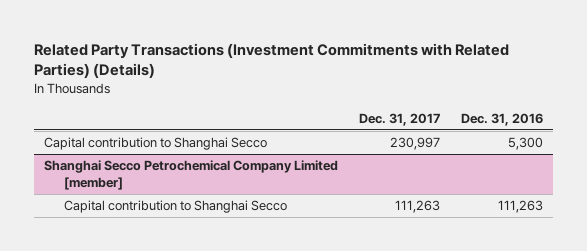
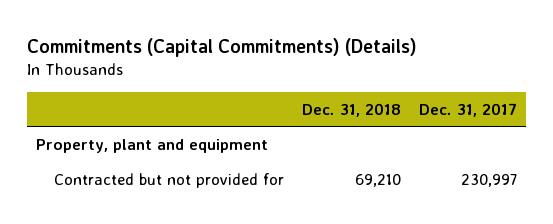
- Related Party Transactions (Investment Commitments with Related Parties) (Details)
+ Commitments (Capital Commitments) (Details)
- | Dec. 31, 2017 | Dec. 31, 2016
+ | Dec. 31, 2018 | Dec. 31, 2017
- Capital contribution to Shanghai Secco | 230,997 | 5,300
- Shanghai Secco Petrochemical Company Limited [member]
- Capital contribution to Shanghai Secco | 111,263 | 111,263
+ Property, plant and equipment
+ Contracted but not provided for | 69,210 | 230,997

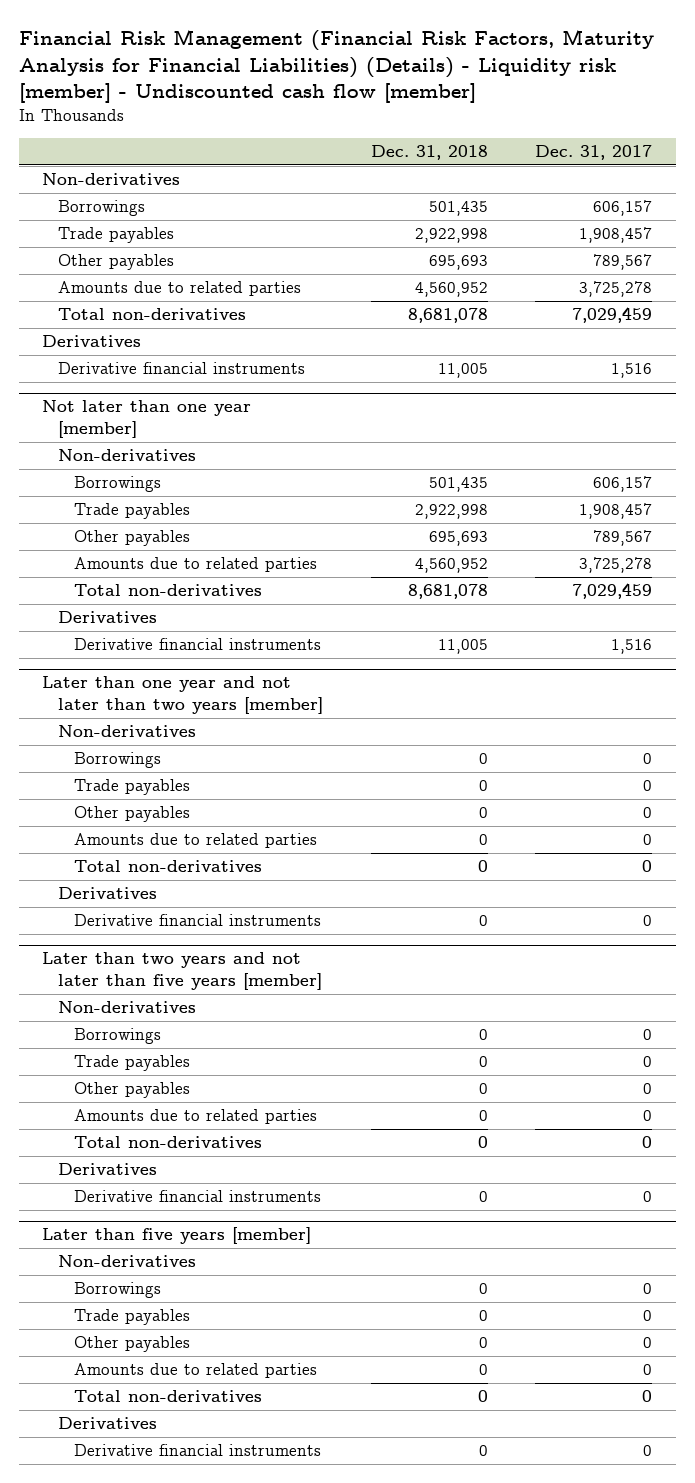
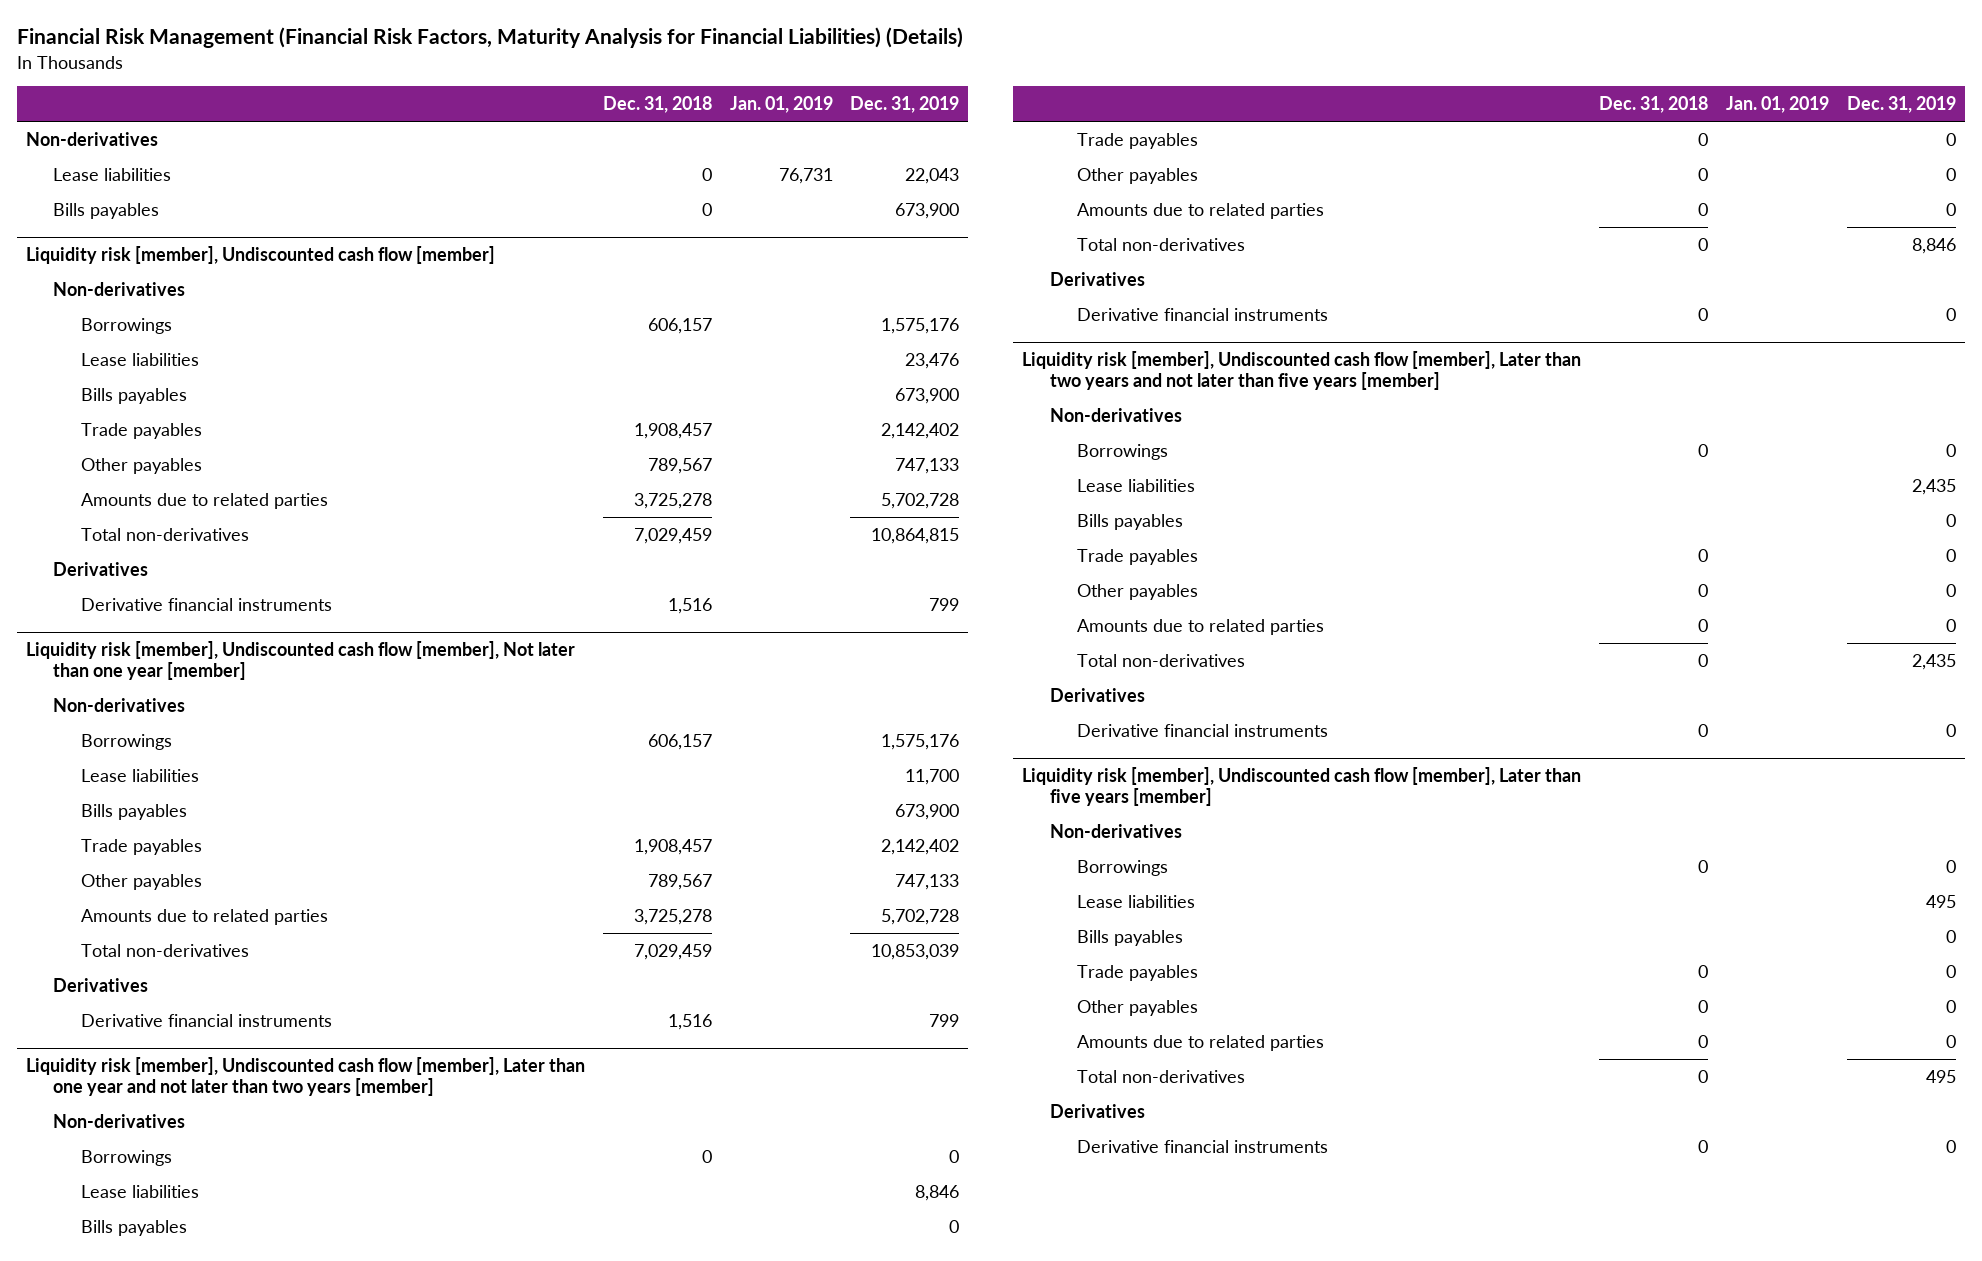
- Financial Risk Management (Financial Risk Factors, Maturity Analysis for Financial Liabilities) (Details) - Liquidity risk [member] - Undiscounted cash flow [member]
+ Financial Risk Management (Financial Risk Factors, Maturity Analysis for Financial Liabilities) (Details)
- | Dec. 31, 2018 | Dec. 31, 2017
+ | Dec. 31, 2018 | Jan. 01, 2019 | Dec. 31, 2019
- Borrowings | 501,435 | 606,157
- Trade payables | 2,922,998 | 1,908,457
- Other payables | 695,693 | 789,567
- Amounts due to related parties | 4,560,952 | 3,725,278
- Total non-derivatives | 8,681,078 | 7,029,459
+ Lease liabilities | 0 | 76,731 | 22,043
+ Bills payables | 0 | | 673,900
+ Liquidity risk [member], Undiscounted cash flow [member]
+ Non-derivatives
+ Borrowings | 606,157 | | 1,575,176
+ Lease liabilities | | | 23,476
+ Bills payables | | | 673,900
+ Trade payables | 1,908,457 | | 2,142,402
+ Other payables | 789,567 | | 747,133
+ Amounts due to related parties | 3,725,278 | | 5,702,728
+ Total non-derivatives | 7,029,459 | | 10,864,815
- Derivative financial instruments | 11,005 | 1,516
- Not later than one year [member]
+ Derivative financial instruments | 1,516 | | 799
+ Liquidity risk [member], Undiscounted cash flow [member], Not later than one year [member]
- Borrowings | 501,435 | 606,157
- Trade payables | 2,922,998 | 1,908,457
- Other payables | 695,693 | 789,567
- Amounts due to related parties | 4,560,952 | 3,725,278
- Total non-derivatives | 8,681,078 | 7,029,459
+ Borrowings | 606,157 | | 1,575,176
+ Lease liabilities | | | 11,700
+ Bills payables | | | 673,900
+ Trade payables | 1,908,457 | | 2,142,402
+ Other payables | 789,567 | | 747,133
+ Amounts due to related parties | 3,725,278 | | 5,702,728
+ Total non-derivatives | 7,029,459 | | 10,853,039
- Derivative financial instruments | 11,005 | 1,516
- Later than one year and not later than two years [member]
+ Derivative financial instruments | 1,516 | | 799
+ Liquidity risk [member], Undiscounted cash flow [member], Later than one year and not later than two years [member]
+ Lease liabilities | | | 8,846
+ Bills payables | | | 0
- Later than two years and not later than five years [member]
+ Liquidity risk [member], Undiscounted cash flow [member], Later than two years and not later than five years [member]
+ Lease liabilities | | | 2,435
+ Bills payables | | | 0
- Later than five years [member]
+ Liquidity risk [member], Undiscounted cash flow [member], Later than five years [member]
+ Lease liabilities | | | 495
+ Bills payables | | | 0

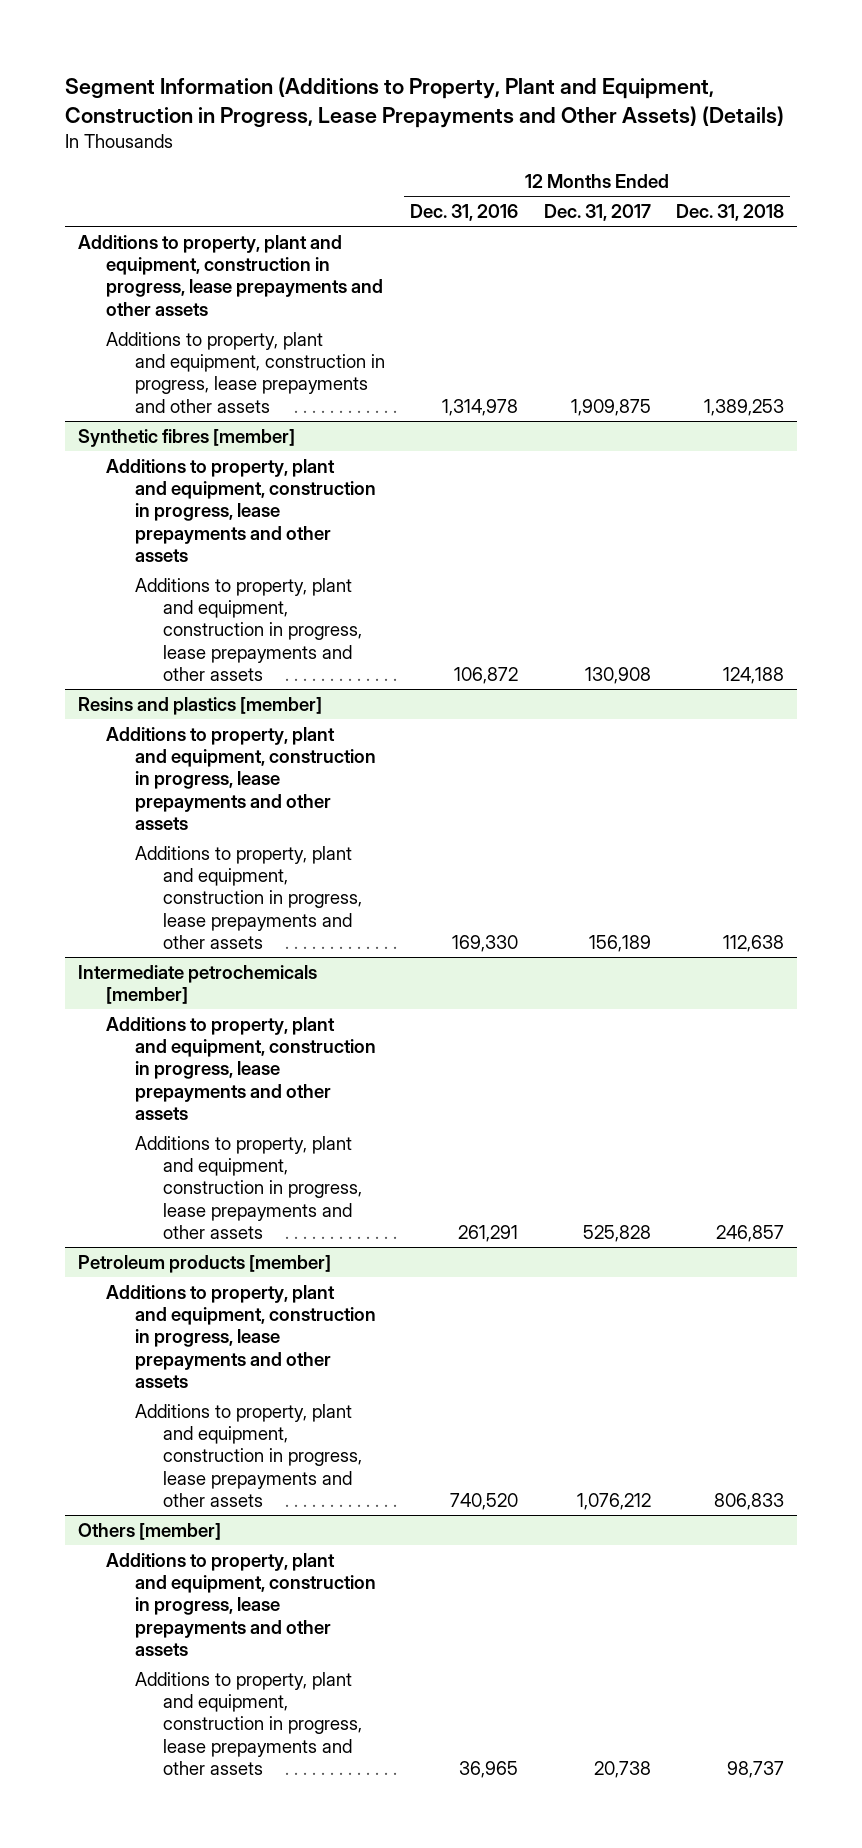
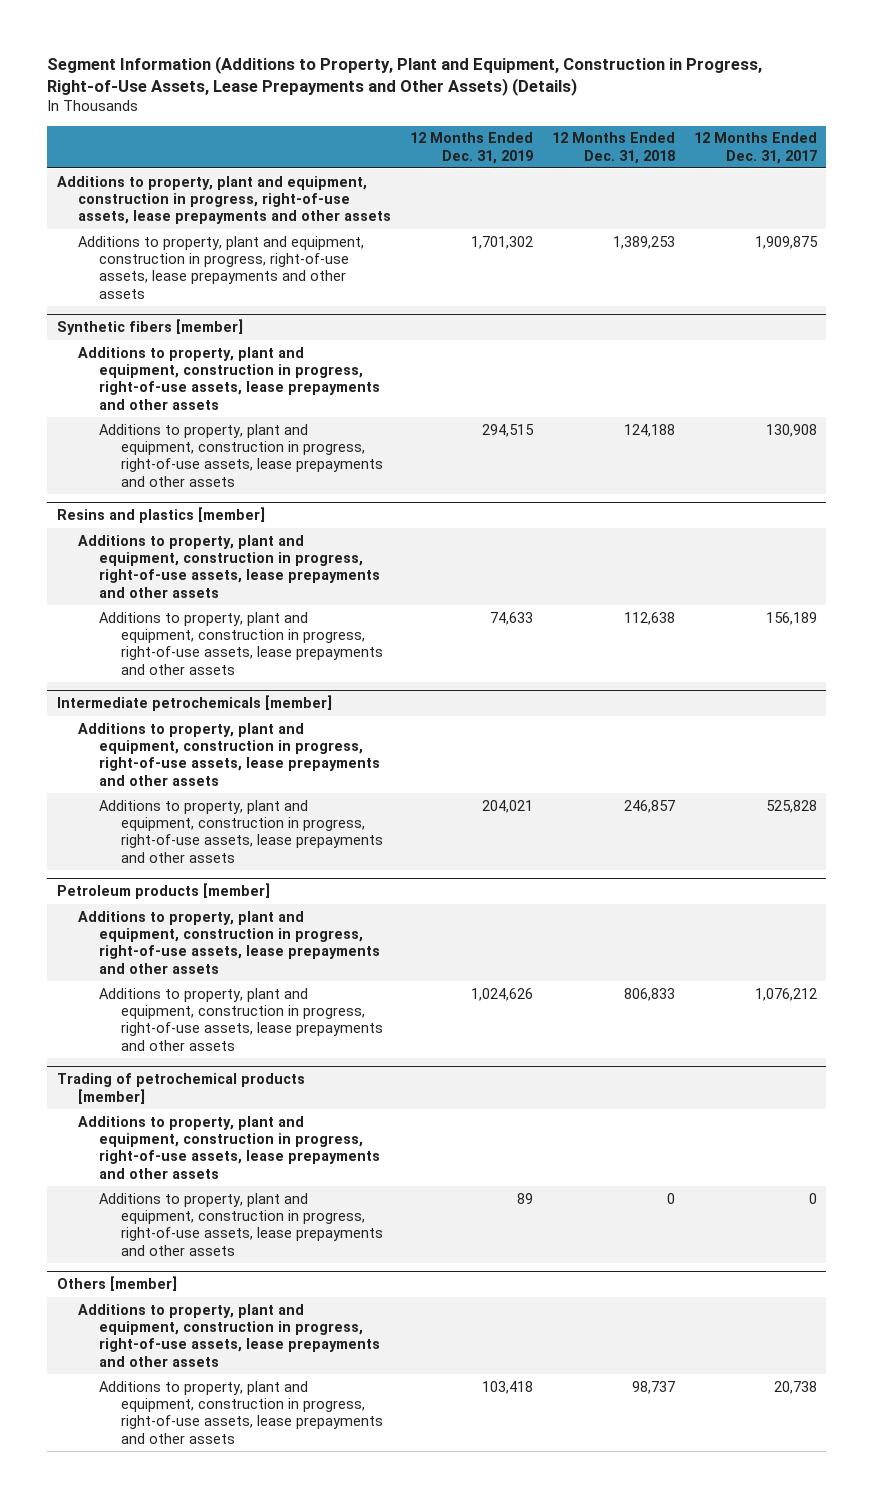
- Segment Information (Additions to Property, Plant and Equipment, Construction in Progress, Lease Prepayments and Other Assets) (Details)
+ Segment Information (Additions to Property, Plant and Equipment, Construction in Progress, Right-of-Use Assets, Lease Prepayments and Other Assets) (Details)
- | 12 Months Ended Dec. 31, 2016 | 12 Months Ended Dec. 31, 2017 | 12 Months Ended Dec. 31, 2018
+ | 12 Months Ended Dec. 31, 2019 | 12 Months Ended Dec. 31, 2018 | 12 Months Ended Dec. 31, 2017
- Additions to property, plant and equipment, construction in progress, lease prepayments and other assets
- Additions to property, plant and equipment, construction in progress, lease prepayments and other assets | 1,314,978 | 1,909,875 | 1,389,253
- Synthetic fibres [member]
- Additions to property, plant and equipment, construction in progress, lease prepayments and other assets
- Additions to property, plant and equipment, construction in progress, lease prepayments and other assets | 106,872 | 130,908 | 124,188
+ Additions to property, plant and equipment, construction in progress, right-of-use assets, lease prepayments and other assets
+ Additions to property, plant and equipment, construction in progress, right-of-use assets, lease prepayments and other assets | 1,701,302 | 1,389,253 | 1,909,875
+ Synthetic fibers [member]
+ Additions to property, plant and equipment, construction in progress, right-of-use assets, lease prepayments and other assets
+ Additions to property, plant and equipment, construction in progress, right-of-use assets, lease prepayments and other assets | 294,515 | 124,188 | 130,908
@ Resins and plastics [member]
- Additions to property, plant and equipment, construction in progress, lease prepayments and other assets
- Additions to property, plant and equipment, construction in progress, lease prepayments and other assets | 169,330 | 156,189 | 112,638
+ Additions to property, plant and equipment, construction in progress, right-of-use assets, lease prepayments and other assets
+ Additions to property, plant and equipment, construction in progress, right-of-use assets, lease prepayments and other assets | 74,633 | 112,638 | 156,189
@ Intermediate petrochemicals [member]
- Additions to property, plant and equipment, construction in progress, lease prepayments and other assets
- Additions to property, plant and equipment, construction in progress, lease prepayments and other assets | 261,291 | 525,828 | 246,857
+ Additions to property, plant and equipment, construction in progress, right-of-use assets, lease prepayments and other assets
+ Additions to property, plant and equipment, construction in progress, right-of-use assets, lease prepayments and other assets | 204,021 | 246,857 | 525,828
@ Petroleum products [member]
- Additions to property, plant and equipment, construction in progress, lease prepayments and other assets
- Additions to property, plant and equipment, construction in progress, lease prepayments and other assets | 740,520 | 1,076,212 | 806,833
+ Additions to property, plant and equipment, construction in progress, right-of-use assets, lease prepayments and other assets
+ Additions to property, plant and equipment, construction in progress, right-of-use assets, lease prepayments and other assets | 1,024,626 | 806,833 | 1,076,212
+ Trading of petrochemical products [member]
+ Additions to property, plant and equipment, construction in progress, right-of-use assets, lease prepayments and other assets
+ Additions to property, plant and equipment, construction in progress, right-of-use assets, lease prepayments and other assets | 89 | 0 | 0
@ Others [member]
- Additions to property, plant and equipment, construction in progress, lease prepayments and other assets
- Additions to property, plant and equipment, construction in progress, lease prepayments and other assets | 36,965 | 20,738 | 98,737
+ Additions to property, plant and equipment, construction in progress, right-of-use assets, lease prepayments and other assets
+ Additions to property, plant and equipment, construction in progress, right-of-use assets, lease prepayments and other assets | 103,418 | 98,737 | 20,738

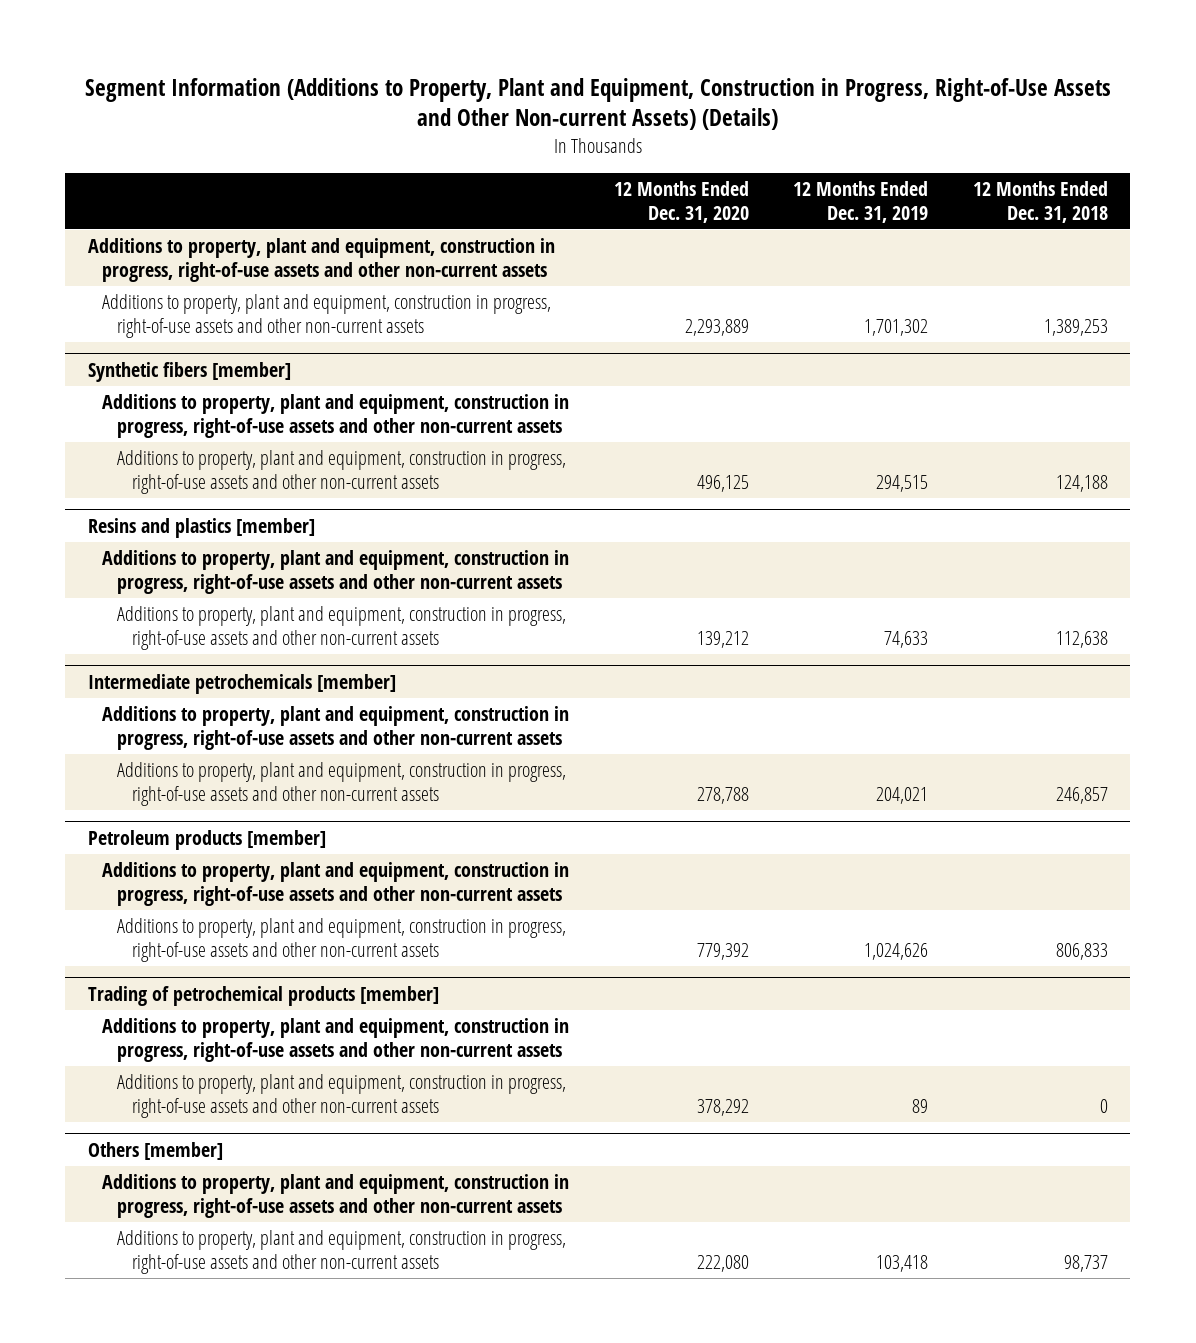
- Segment Information (Additions to Property, Plant and Equipment, Construction in Progress, Right-of-Use Assets, Lease Prepayments and Other Assets) (Details)
+ Segment Information (Additions to Property, Plant and Equipment, Construction in Progress, Right-of-Use Assets and Other Non-current Assets) (Details)
- | 12 Months Ended Dec. 31, 2019 | 12 Months Ended Dec. 31, 2018 | 12 Months Ended Dec. 31, 2017
+ | 12 Months Ended Dec. 31, 2020 | 12 Months Ended Dec. 31, 2019 | 12 Months Ended Dec. 31, 2018
- Additions to property, plant and equipment, construction in progress, right-of-use assets, lease prepayments and other assets
- Additions to property, plant and equipment, construction in progress, right-of-use assets, lease prepayments and other assets | 1,701,302 | 1,389,253 | 1,909,875
+ Additions to property, plant and equipment, construction in progress, right-of-use assets and other non-current assets
+ Additions to property, plant and equipment, construction in progress, right-of-use assets and other non-current assets | 2,293,889 | 1,701,302 | 1,389,253
@ Synthetic fibers [member]
- Additions to property, plant and equipment, construction in progress, right-of-use assets, lease prepayments and other assets
- Additions to property, plant and equipment, construction in progress, right-of-use assets, lease prepayments and other assets | 294,515 | 124,188 | 130,908
+ Additions to property, plant and equipment, construction in progress, right-of-use assets and other non-current assets
+ Additions to property, plant and equipment, construction in progress, right-of-use assets and other non-current assets | 496,125 | 294,515 | 124,188
@ Resins and plastics [member]
- Additions to property, plant and equipment, construction in progress, right-of-use assets, lease prepayments and other assets
- Additions to property, plant and equipment, construction in progress, right-of-use assets, lease prepayments and other assets | 74,633 | 112,638 | 156,189
+ Additions to property, plant and equipment, construction in progress, right-of-use assets and other non-current assets
+ Additions to property, plant and equipment, construction in progress, right-of-use assets and other non-current assets | 139,212 | 74,633 | 112,638
@ Intermediate petrochemicals [member]
- Additions to property, plant and equipment, construction in progress, right-of-use assets, lease prepayments and other assets
- Additions to property, plant and equipment, construction in progress, right-of-use assets, lease prepayments and other assets | 204,021 | 246,857 | 525,828
+ Additions to property, plant and equipment, construction in progress, right-of-use assets and other non-current assets
+ Additions to property, plant and equipment, construction in progress, right-of-use assets and other non-current assets | 278,788 | 204,021 | 246,857
@ Petroleum products [member]
- Additions to property, plant and equipment, construction in progress, right-of-use assets, lease prepayments and other assets
- Additions to property, plant and equipment, construction in progress, right-of-use assets, lease prepayments and other assets | 1,024,626 | 806,833 | 1,076,212
+ Additions to property, plant and equipment, construction in progress, right-of-use assets and other non-current assets
+ Additions to property, plant and equipment, construction in progress, right-of-use assets and other non-current assets | 779,392 | 1,024,626 | 806,833
@ Trading of petrochemical products [member]
- Additions to property, plant and equipment, construction in progress, right-of-use assets, lease prepayments and other assets
- Additions to property, plant and equipment, construction in progress, right-of-use assets, lease prepayments and other assets | 89 | 0 | 0
+ Additions to property, plant and equipment, construction in progress, right-of-use assets and other non-current assets
+ Additions to property, plant and equipment, construction in progress, right-of-use assets and other non-current assets | 378,292 | 89 | 0
@ Others [member]
- Additions to property, plant and equipment, construction in progress, right-of-use assets, lease prepayments and other assets
- Additions to property, plant and equipment, construction in progress, right-of-use assets, lease prepayments and other assets | 103,418 | 98,737 | 20,738
+ Additions to property, plant and equipment, construction in progress, right-of-use assets and other non-current assets
+ Additions to property, plant and equipment, construction in progress, right-of-use assets and other non-current assets | 222,080 | 103,418 | 98,737

